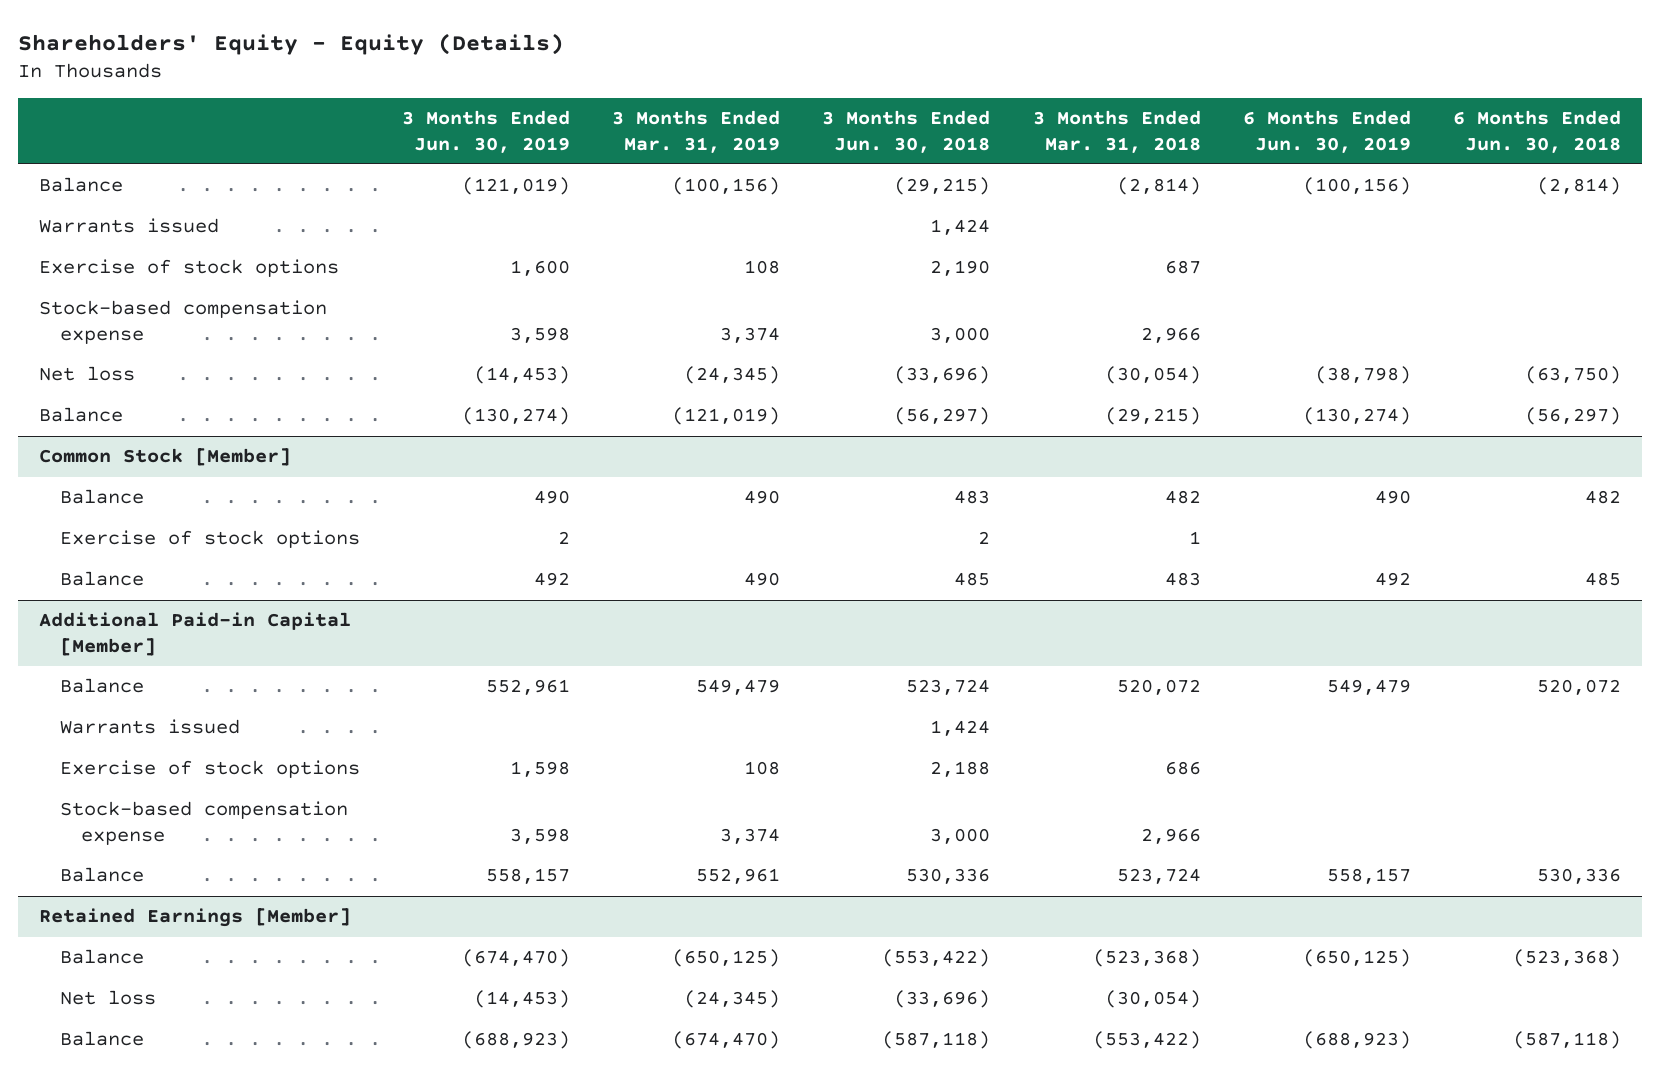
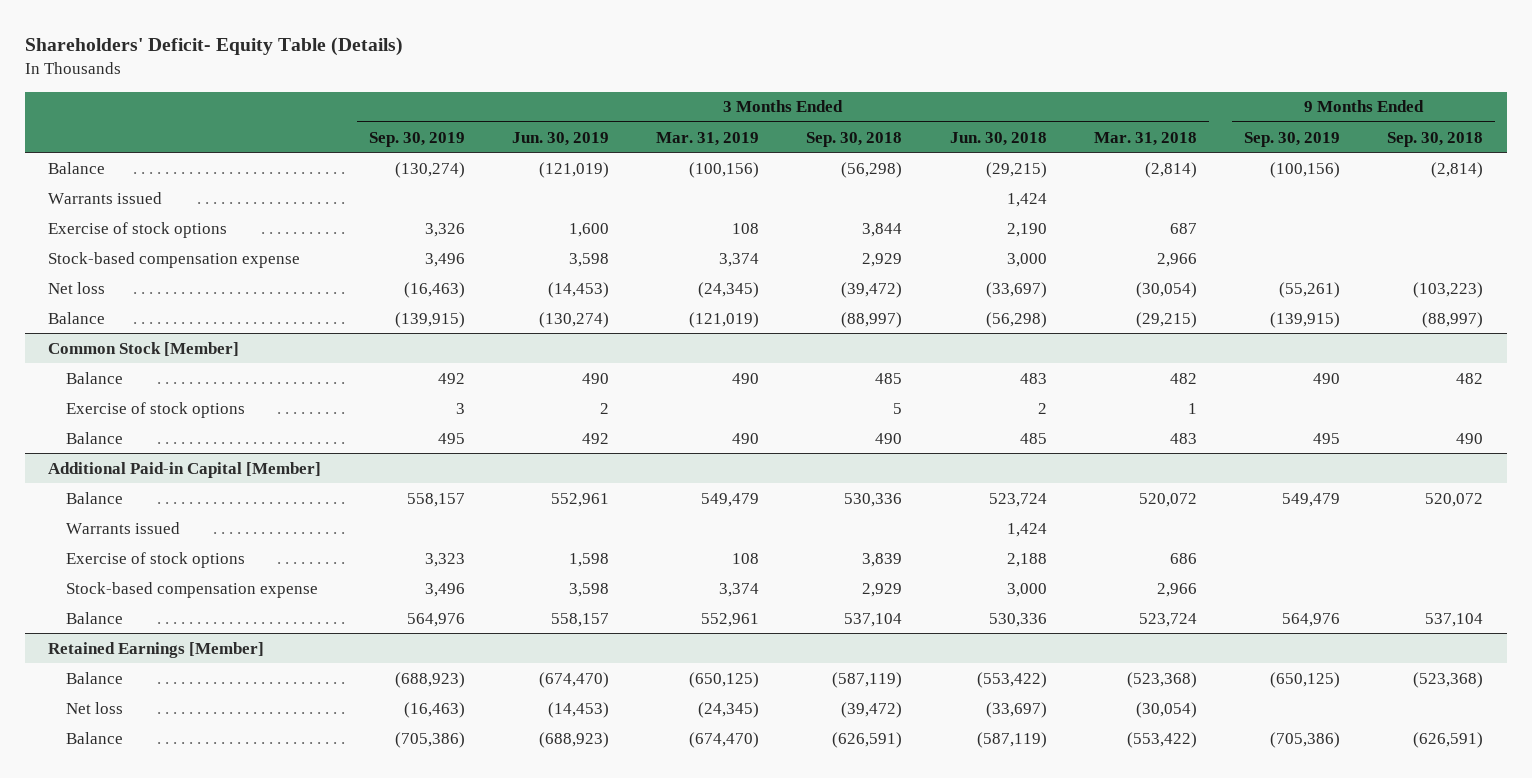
- Shareholders' Equity - Equity (Details)
+ Shareholders' Deficit- Equity Table (Details)
- | 3 Months Ended Jun. 30, 2019 | 3 Months Ended Mar. 31, 2019 | 3 Months Ended Jun. 30, 2018 | 3 Months Ended Mar. 31, 2018 | 6 Months Ended Jun. 30, 2019 | 6 Months Ended Jun. 30, 2018
+ | 3 Months Ended Sep. 30, 2019 | 3 Months Ended Jun. 30, 2019 | 3 Months Ended Mar. 31, 2019 | 3 Months Ended Sep. 30, 2018 | 3 Months Ended Jun. 30, 2018 | 3 Months Ended Mar. 31, 2018 | 9 Months Ended Sep. 30, 2019 | 9 Months Ended Sep. 30, 2018
- Net loss | (14,453) | (24,345) | (33,696) | (30,054) | (38,798) | (63,750)
- Balance | (130,274) | (121,019) | (56,297) | (29,215) | (130,274) | (56,297)
+ Net loss | (16,463) | (14,453) | (24,345) | (39,472) | (33,697) | (30,054) | (55,261) | (103,223)
+ Balance | (139,915) | (130,274) | (121,019) | (88,997) | (56,298) | (29,215) | (139,915) | (88,997)
@ Retained Earnings [Member]
- Net loss | (14,453) | (24,345) | (33,696) | (30,054) | |
- Balance | (688,923) | (674,470) | (587,118) | (553,422) | (688,923) | (587,118)
+ Net loss | (16,463) | (14,453) | (24,345) | (39,472) | (33,697) | (30,054) | |
+ Balance | (705,386) | (688,923) | (674,470) | (626,591) | (587,119) | (553,422) | (705,386) | (626,591)

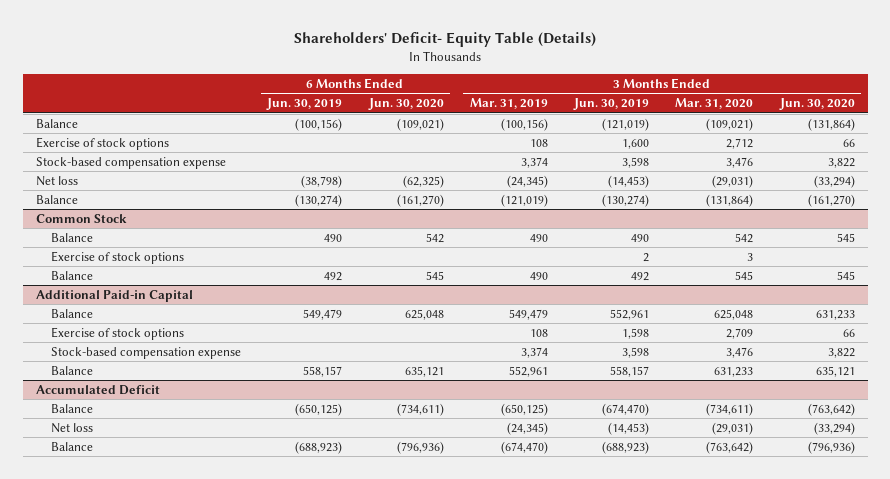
- | 3 Months Ended Sep. 30, 2019 | 3 Months Ended Jun. 30, 2019 | 3 Months Ended Mar. 31, 2019 | 3 Months Ended Sep. 30, 2018 | 3 Months Ended Jun. 30, 2018 | 3 Months Ended Mar. 31, 2018 | 9 Months Ended Sep. 30, 2019 | 9 Months Ended Sep. 30, 2018
+ | 6 Months Ended Jun. 30, 2019 | 6 Months Ended Jun. 30, 2020 | 3 Months Ended Mar. 31, 2019 | 3 Months Ended Jun. 30, 2019 | 3 Months Ended Mar. 31, 2020 | 3 Months Ended Jun. 30, 2020
- Warrants issued | | | | | 1,424 | | |
- Common Stock [Member]
+ Common Stock
- Additional Paid-in Capital [Member]
+ Additional Paid-in Capital
- Warrants issued | | | | | 1,424 | | |
- Retained Earnings [Member]
+ Accumulated Deficit

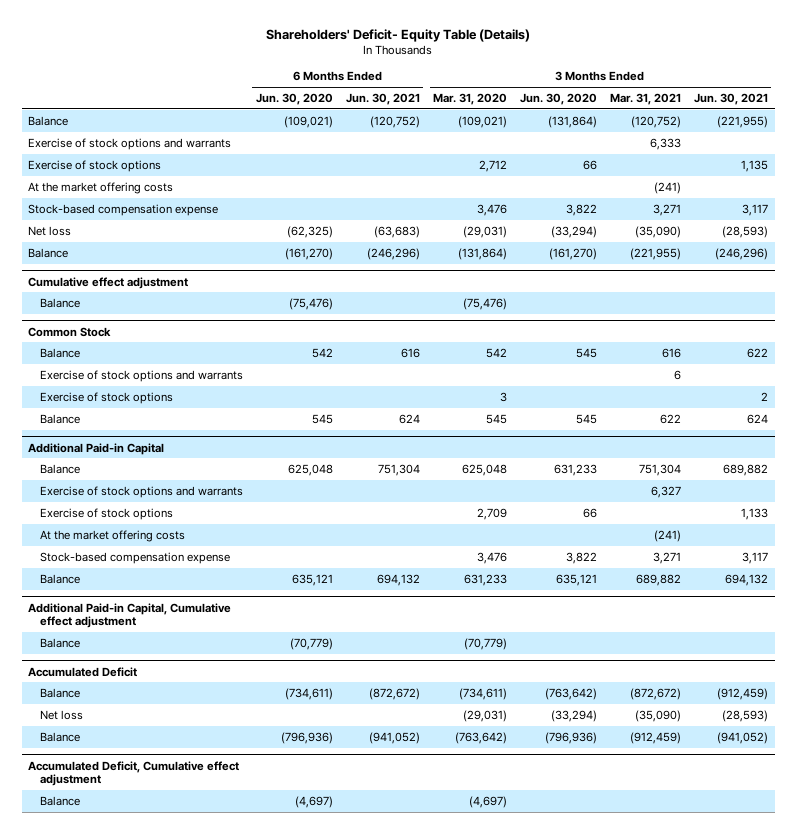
- | 6 Months Ended Jun. 30, 2019 | 6 Months Ended Jun. 30, 2020 | 3 Months Ended Mar. 31, 2019 | 3 Months Ended Jun. 30, 2019 | 3 Months Ended Mar. 31, 2020 | 3 Months Ended Jun. 30, 2020
+ | 6 Months Ended Jun. 30, 2020 | 6 Months Ended Jun. 30, 2021 | 3 Months Ended Mar. 31, 2020 | 3 Months Ended Jun. 30, 2020 | 3 Months Ended Mar. 31, 2021 | 3 Months Ended Jun. 30, 2021
+ Exercise of stock options and warrants | | | | | 6,333 |
+ At the market offering costs | | | | | (241) |
+ Cumulative effect adjustment
+ Balance | (75,476) | | (75,476) | | |
@ Common Stock
+ Exercise of stock options and warrants | | | | | 6 |
@ Additional Paid-in Capital
+ Exercise of stock options and warrants | | | | | 6,327 |
+ At the market offering costs | | | | | (241) |
+ Additional Paid-in Capital, Cumulative effect adjustment
+ Balance | (70,779) | | (70,779) | | |
+ Accumulated Deficit, Cumulative effect adjustment
+ Balance | (4,697) | | (4,697) | | |

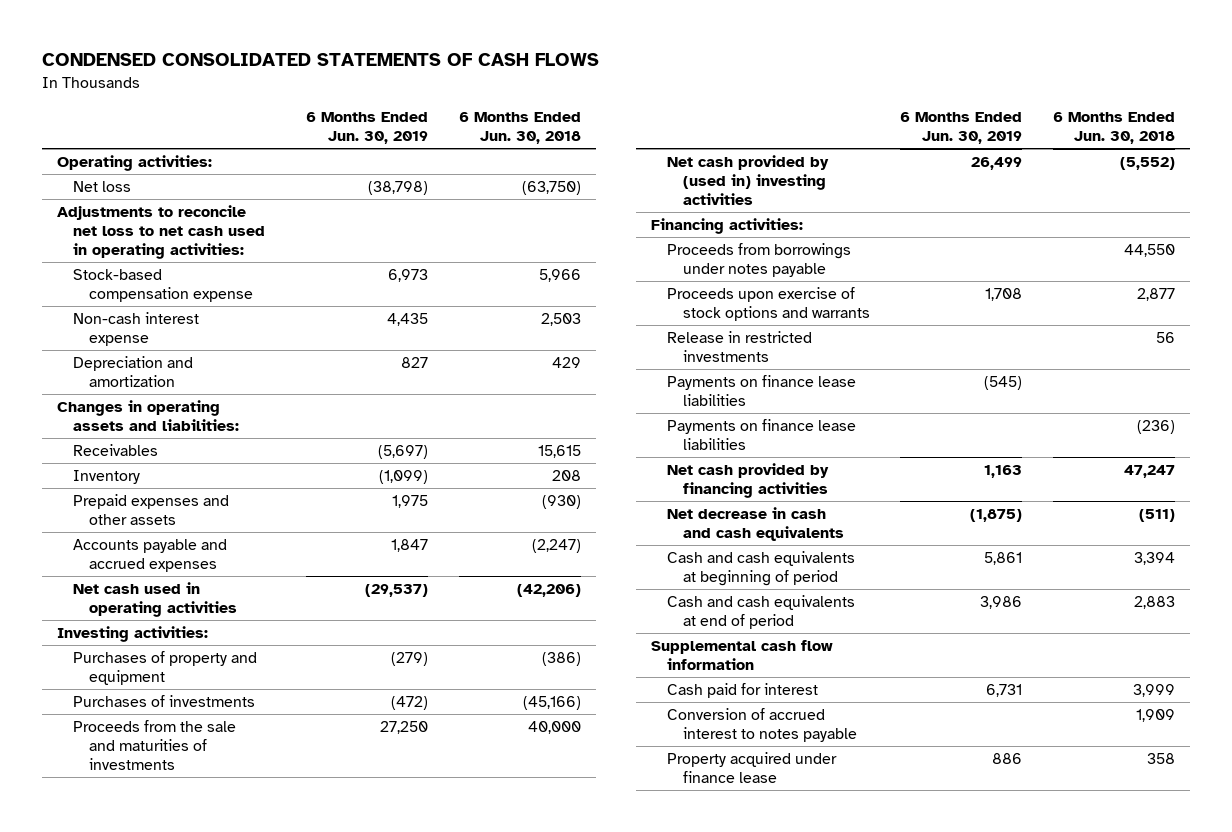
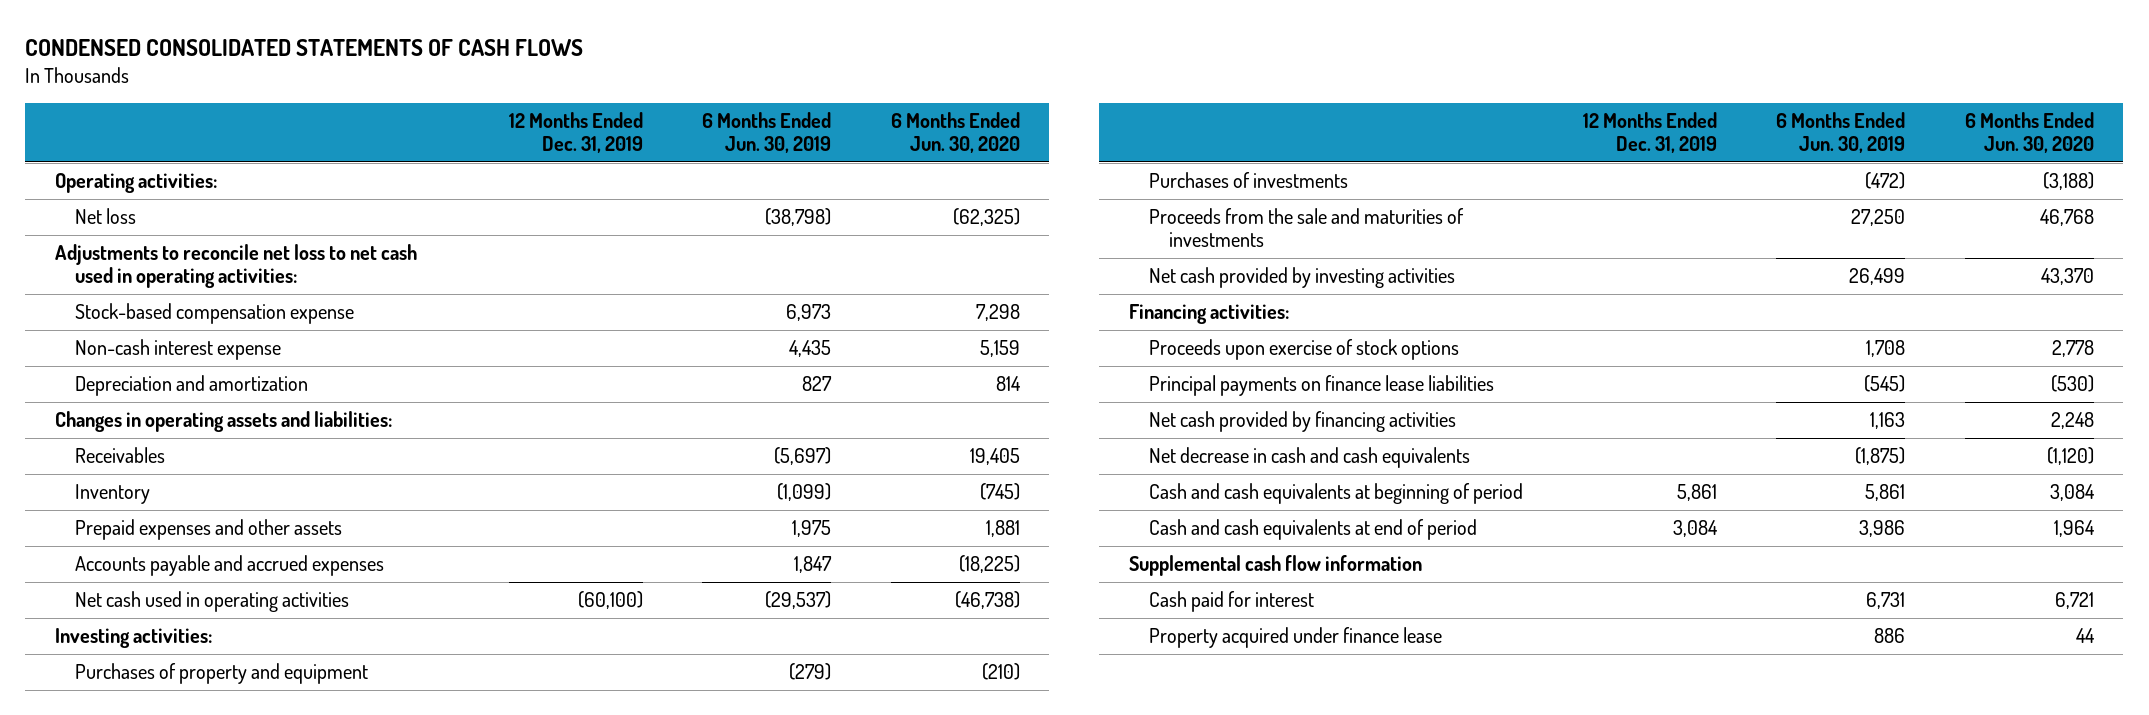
- | 6 Months Ended Jun. 30, 2019 | 6 Months Ended Jun. 30, 2018
+ | 12 Months Ended Dec. 31, 2019 | 6 Months Ended Jun. 30, 2019 | 6 Months Ended Jun. 30, 2020
- Net cash provided by (used in) investing activities | 26,499 | (5,552)
+ Net cash provided by investing activities | | 26,499 | 43,370
- Proceeds from borrowings under notes payable | | 44,550
- Proceeds upon exercise of stock options and warrants | 1,708 | 2,877
- Release in restricted investments | | 56
- Payments on finance lease liabilities | (545) |
- Payments on finance lease liabilities | | (236)
+ Proceeds upon exercise of stock options | | 1,708 | 2,778
+ Principal payments on finance lease liabilities | | (545) | (530)
- Conversion of accrued interest to notes payable | | 1,909

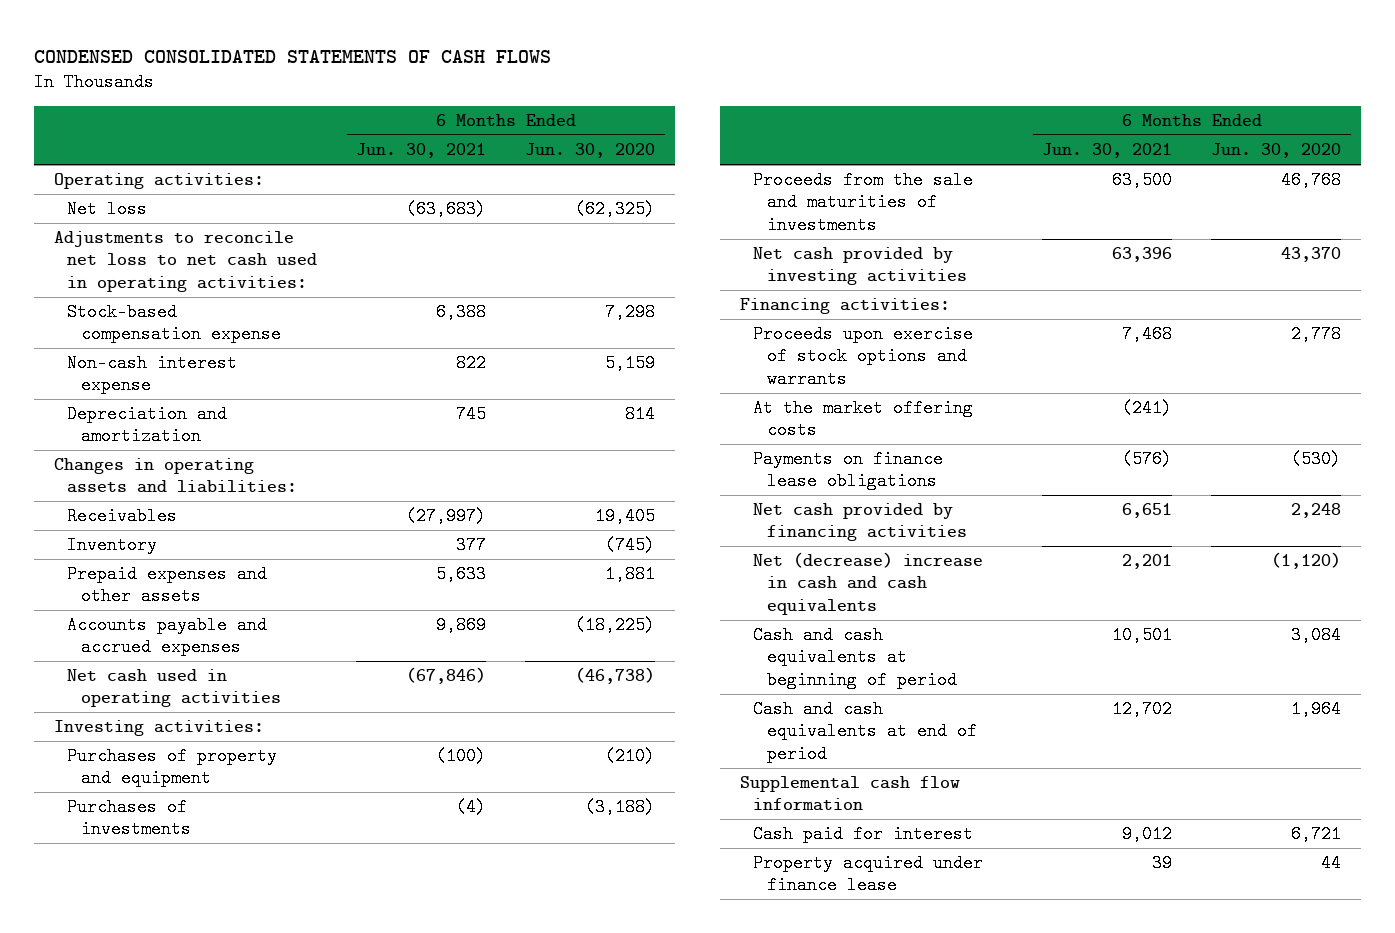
- | 12 Months Ended Dec. 31, 2019 | 6 Months Ended Jun. 30, 2019 | 6 Months Ended Jun. 30, 2020
+ | 6 Months Ended Jun. 30, 2021 | 6 Months Ended Jun. 30, 2020
- Proceeds upon exercise of stock options | | 1,708 | 2,778
- Principal payments on finance lease liabilities | | (545) | (530)
+ Proceeds upon exercise of stock options and warrants | 7,468 | 2,778
+ At the market offering costs | (241) |
+ Payments on finance lease obligations | (576) | (530)
- Net decrease in cash and cash equivalents | | (1,875) | (1,120)
+ Net (decrease) increase in cash and cash equivalents | 2,201 | (1,120)

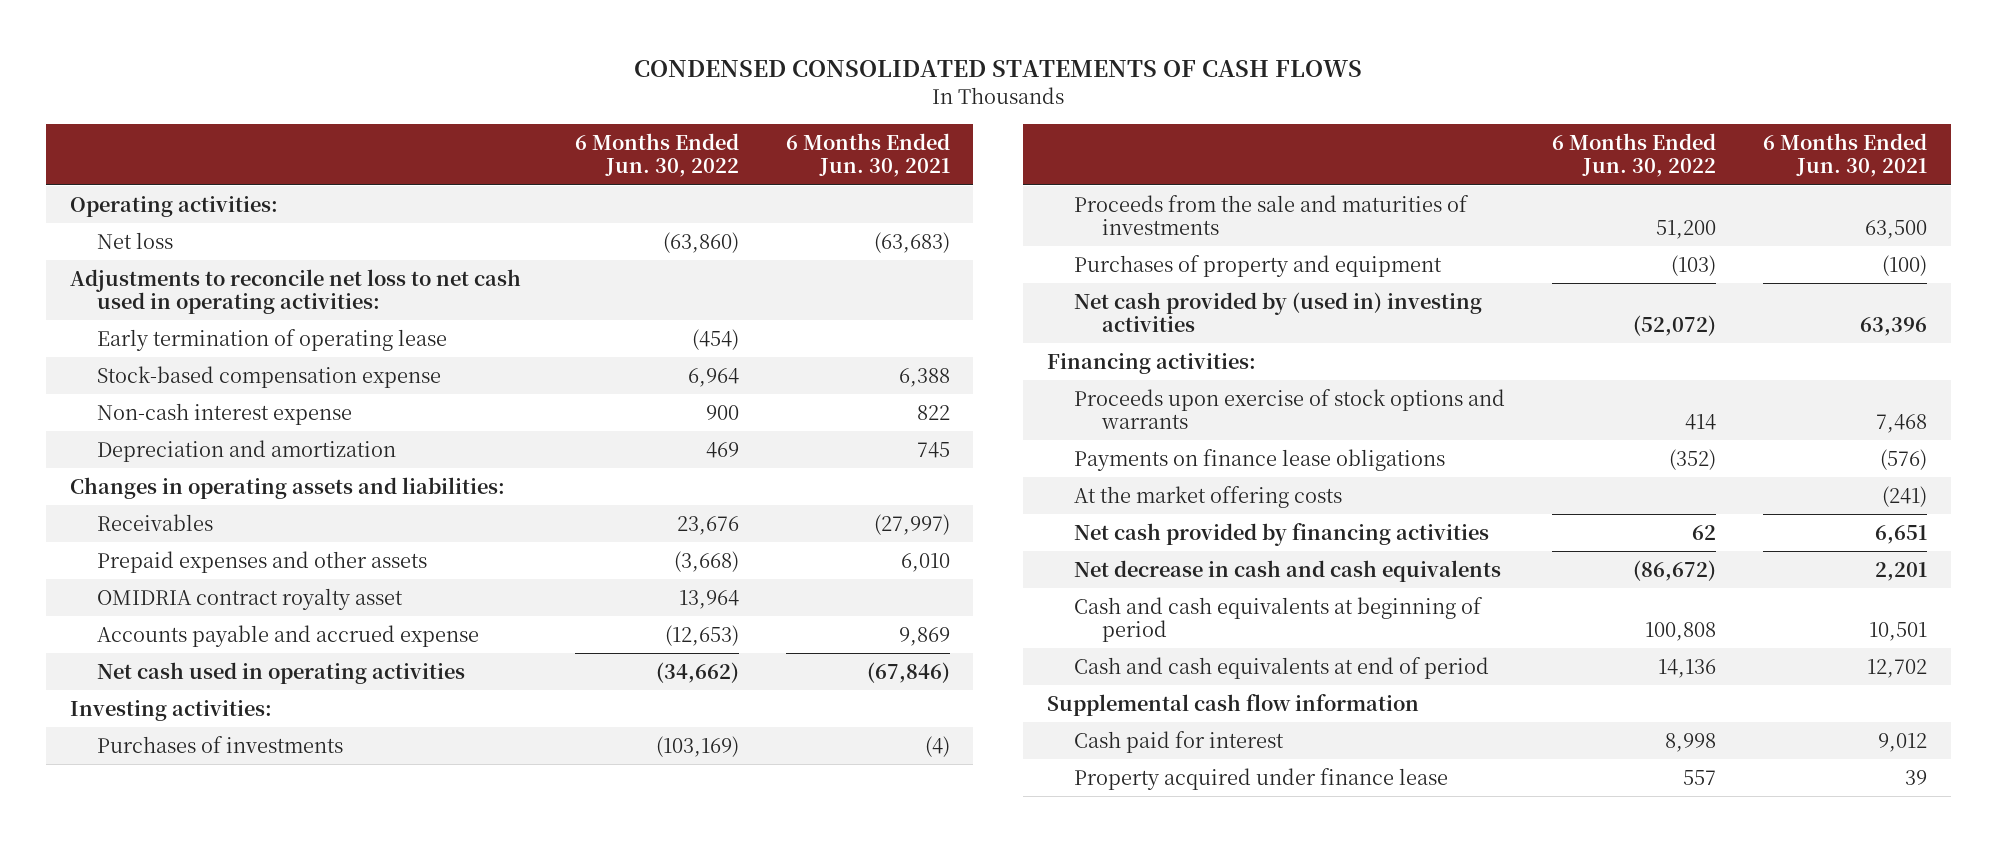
- | 6 Months Ended Jun. 30, 2021 | 6 Months Ended Jun. 30, 2020
+ | 6 Months Ended Jun. 30, 2022 | 6 Months Ended Jun. 30, 2021
+ Early termination of operating lease | (454) |
- Inventory | 377 | (745)
- Prepaid expenses and other assets | 5,633 | 1,881
- Accounts payable and accrued expenses | 9,869 | (18,225)
+ Prepaid expenses and other assets | (3,668) | 6,010
+ OMIDRIA contract royalty asset | 13,964 |
+ Accounts payable and accrued expense | (12,653) | 9,869
- Net cash provided by investing activities | 63,396 | 43,370
moved down: Purchases of property and equipment | (103) | (100)
+ Net cash provided by (used in) investing activities | (52,072) | 63,396
moved down: At the market offering costs | | (241)
- Net (decrease) increase in cash and cash equivalents | 2,201 | (1,120)
+ Net decrease in cash and cash equivalents | (86,672) | 2,201

